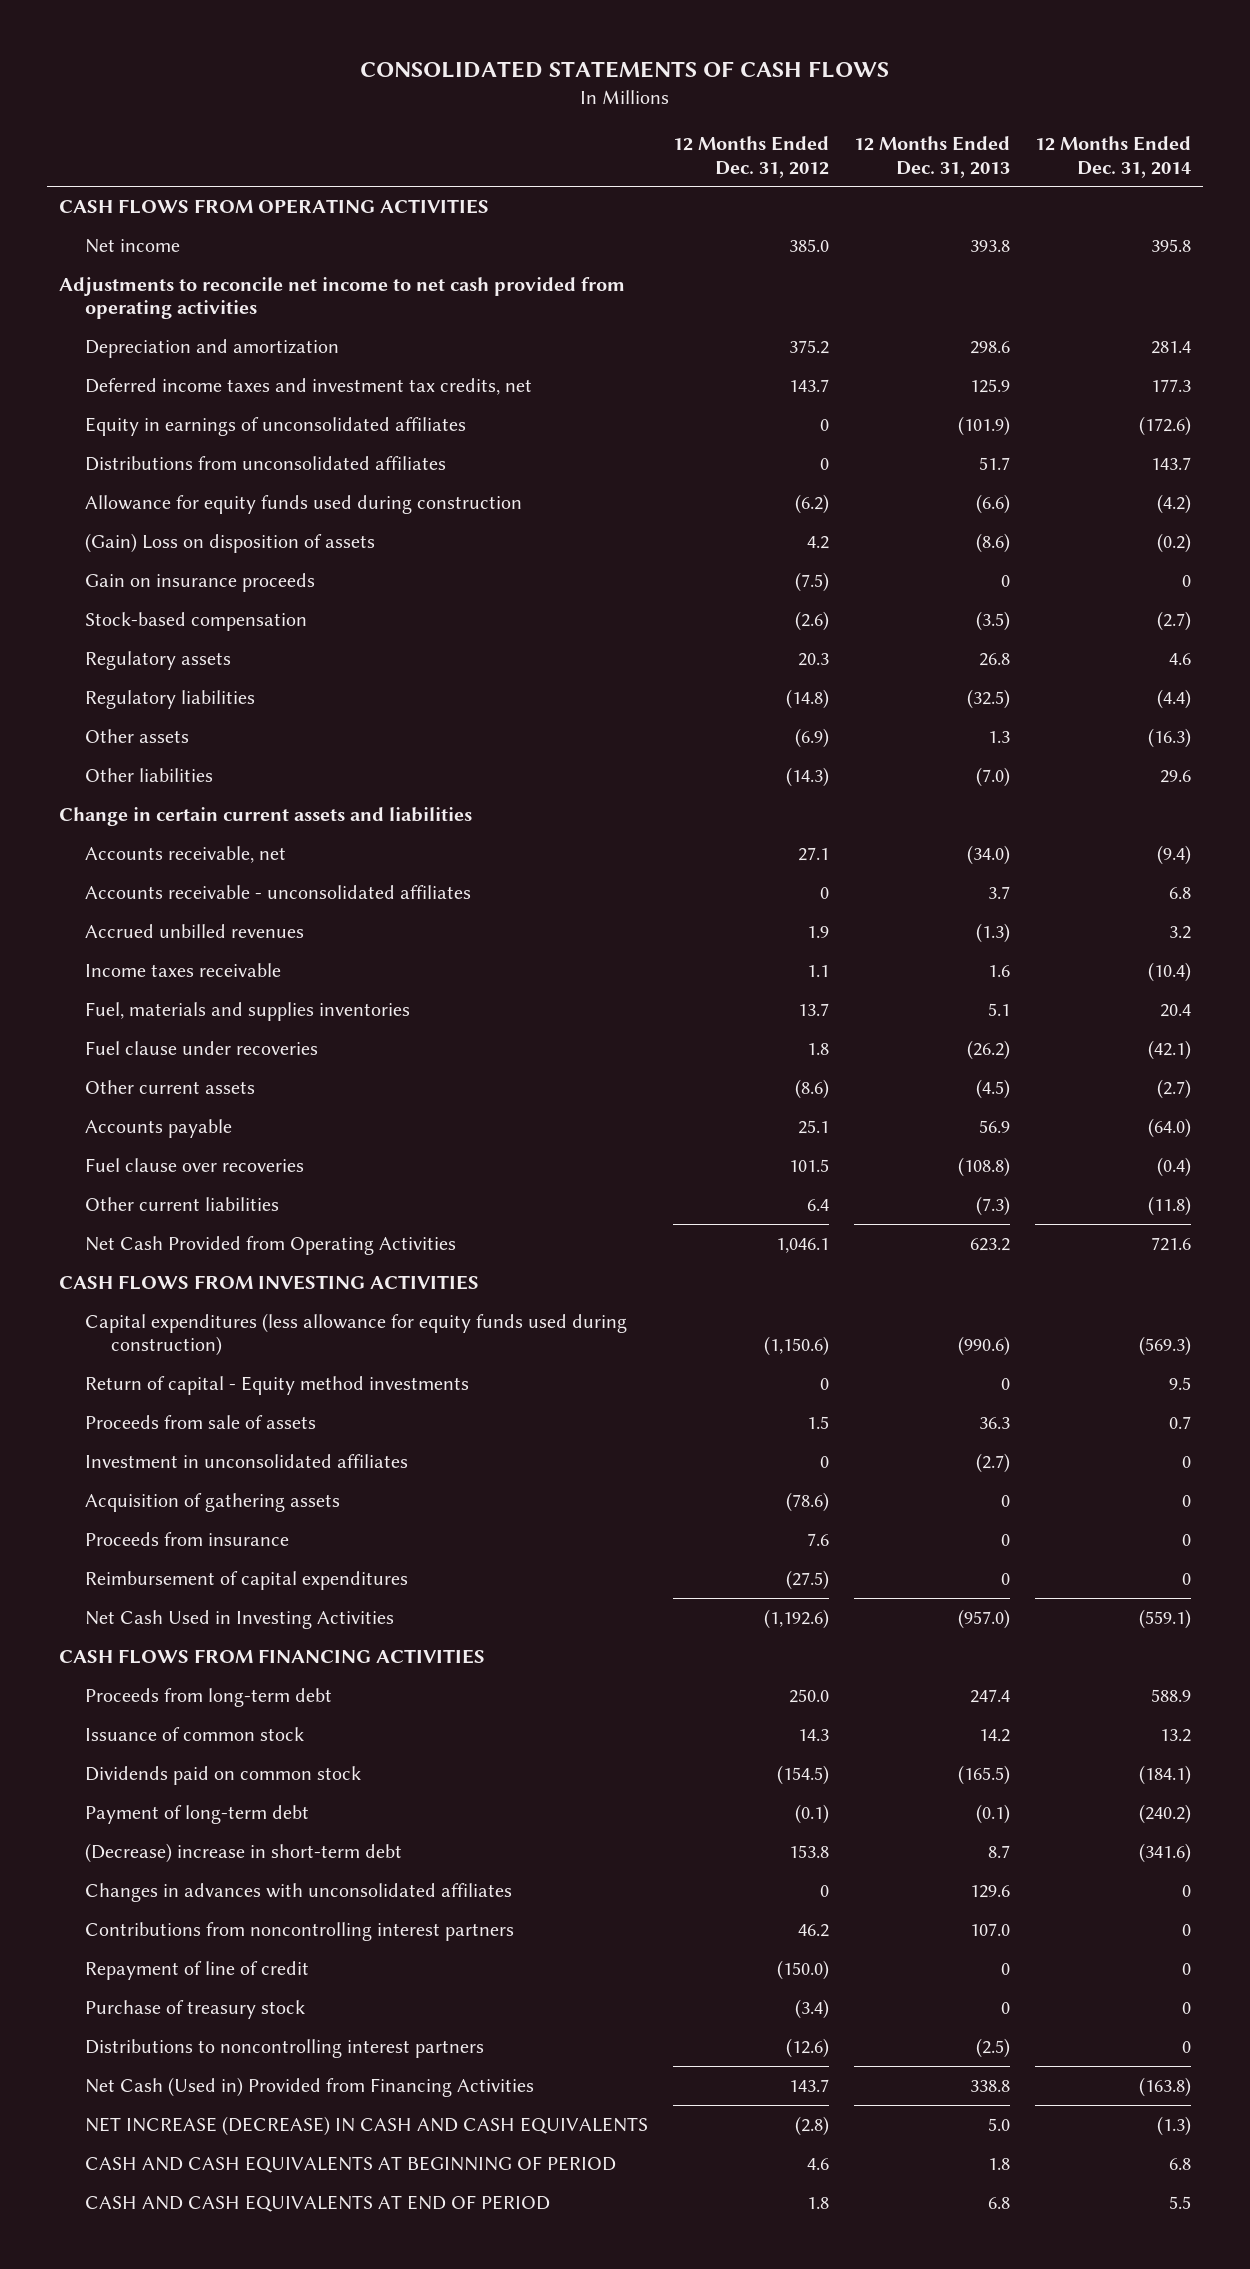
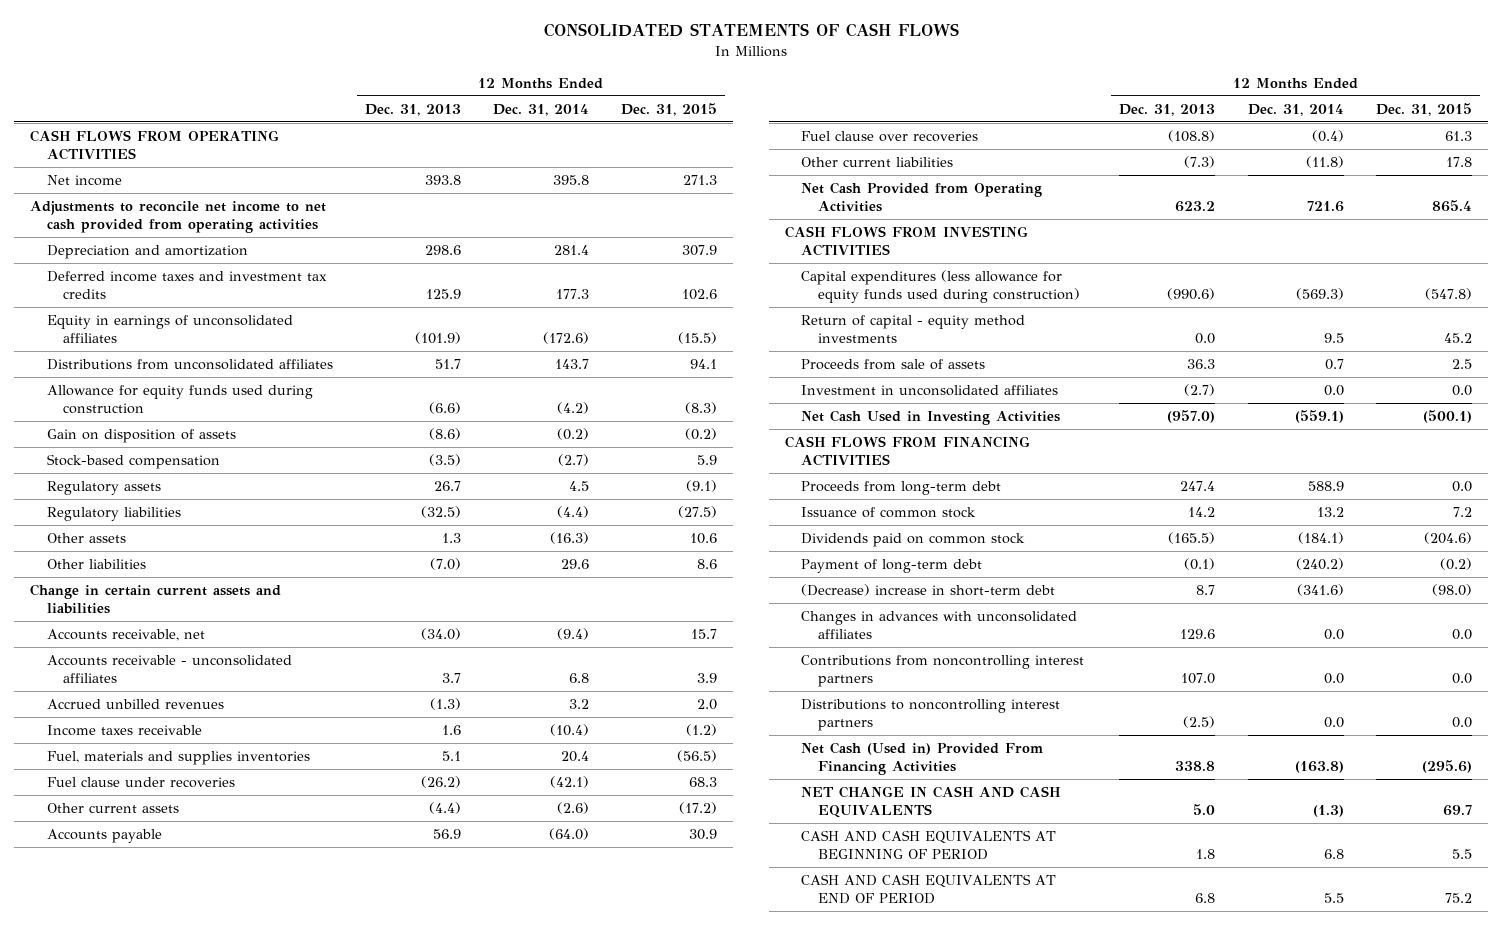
- | 12 Months Ended Dec. 31, 2012 | 12 Months Ended Dec. 31, 2013 | 12 Months Ended Dec. 31, 2014
+ | 12 Months Ended Dec. 31, 2013 | 12 Months Ended Dec. 31, 2014 | 12 Months Ended Dec. 31, 2015
- Deferred income taxes and investment tax credits, net | 143.7 | 125.9 | 177.3
+ Deferred income taxes and investment tax credits | 125.9 | 177.3 | 102.6
- (Gain) Loss on disposition of assets | 4.2 | (8.6) | (0.2)
- Gain on insurance proceeds | (7.5) | 0 | 0
+ Gain on disposition of assets | (8.6) | (0.2) | (0.2)
- Regulatory assets | 20.3 | 26.8 | 4.6
+ Regulatory assets | 26.7 | 4.5 | (9.1)
- Other current assets | (8.6) | (4.5) | (2.7)
+ Other current assets | (4.4) | (2.6) | (17.2)
- Return of capital - Equity method investments | 0 | 0 | 9.5
+ Return of capital - equity method investments | 0.0 | 9.5 | 45.2
- Investment in unconsolidated affiliates | 0 | (2.7) | 0
- Acquisition of gathering assets | (78.6) | 0 | 0
- Proceeds from insurance | 7.6 | 0 | 0
- Reimbursement of capital expenditures | (27.5) | 0 | 0
+ Investment in unconsolidated affiliates | (2.7) | 0.0 | 0.0
- Changes in advances with unconsolidated affiliates | 0 | 129.6 | 0
- Contributions from noncontrolling interest partners | 46.2 | 107.0 | 0
- Repayment of line of credit | (150.0) | 0 | 0
- Purchase of treasury stock | (3.4) | 0 | 0
- Distributions to noncontrolling interest partners | (12.6) | (2.5) | 0
- Net Cash (Used in) Provided from Financing Activities | 143.7 | 338.8 | (163.8)
- NET INCREASE (DECREASE) IN CASH AND CASH EQUIVALENTS | (2.8) | 5.0 | (1.3)
+ Changes in advances with unconsolidated affiliates | 129.6 | 0.0 | 0.0
+ Contributions from noncontrolling interest partners | 107.0 | 0.0 | 0.0
+ Distributions to noncontrolling interest partners | (2.5) | 0.0 | 0.0
+ Net Cash (Used in) Provided From Financing Activities | 338.8 | (163.8) | (295.6)
+ NET CHANGE IN CASH AND CASH EQUIVALENTS | 5.0 | (1.3) | 69.7

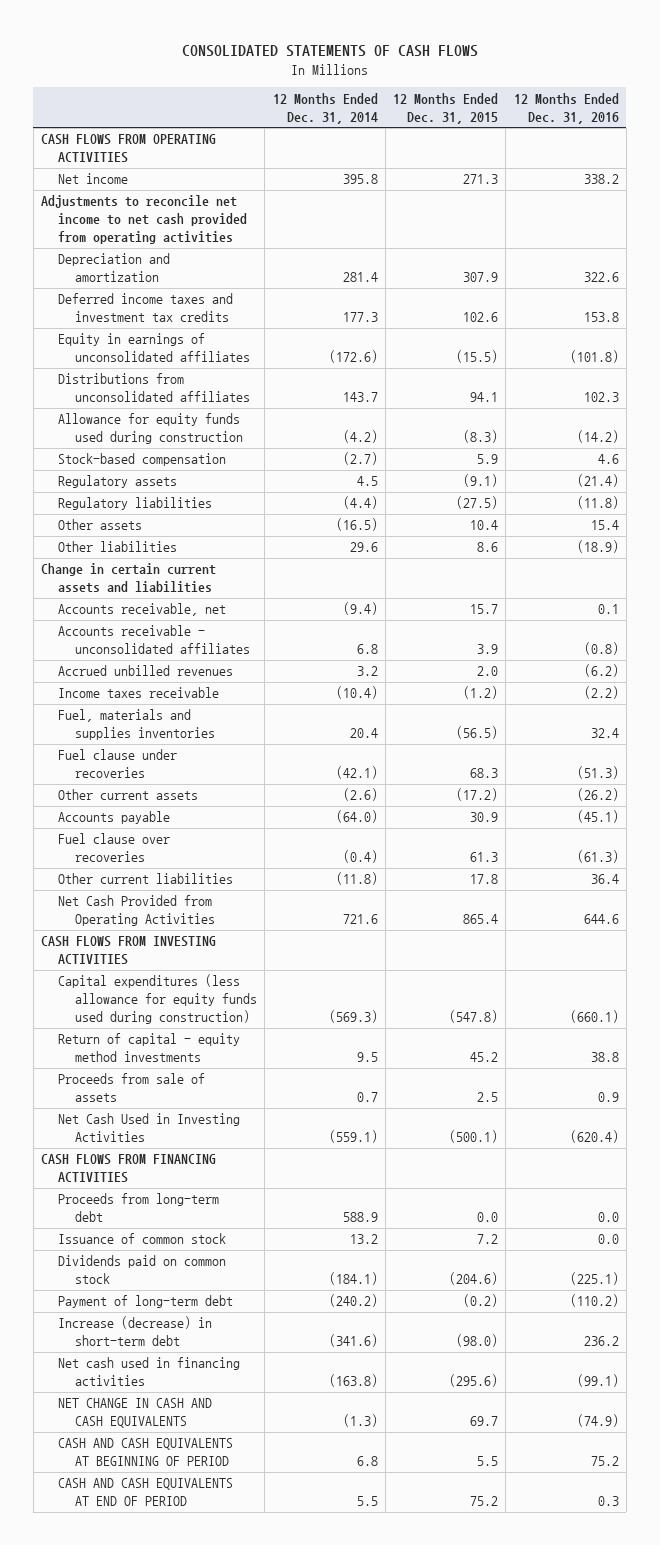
- | 12 Months Ended Dec. 31, 2013 | 12 Months Ended Dec. 31, 2014 | 12 Months Ended Dec. 31, 2015
+ | 12 Months Ended Dec. 31, 2014 | 12 Months Ended Dec. 31, 2015 | 12 Months Ended Dec. 31, 2016
- Gain on disposition of assets | (8.6) | (0.2) | (0.2)
- Other assets | 1.3 | (16.3) | 10.6
+ Other assets | (16.5) | 10.4 | 15.4
- Investment in unconsolidated affiliates | (2.7) | 0.0 | 0.0
- (Decrease) increase in short-term debt | 8.7 | (341.6) | (98.0)
- Changes in advances with unconsolidated affiliates | 129.6 | 0.0 | 0.0
- Contributions from noncontrolling interest partners | 107.0 | 0.0 | 0.0
- Distributions to noncontrolling interest partners | (2.5) | 0.0 | 0.0
- Net Cash (Used in) Provided From Financing Activities | 338.8 | (163.8) | (295.6)
+ Increase (decrease) in short-term debt | (341.6) | (98.0) | 236.2
+ Net cash used in financing activities | (163.8) | (295.6) | (99.1)

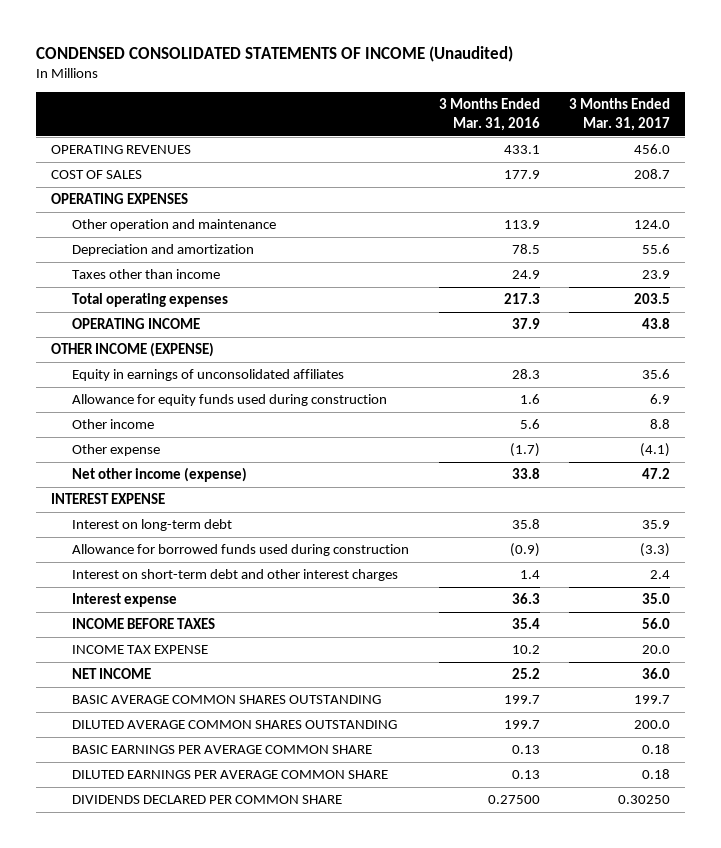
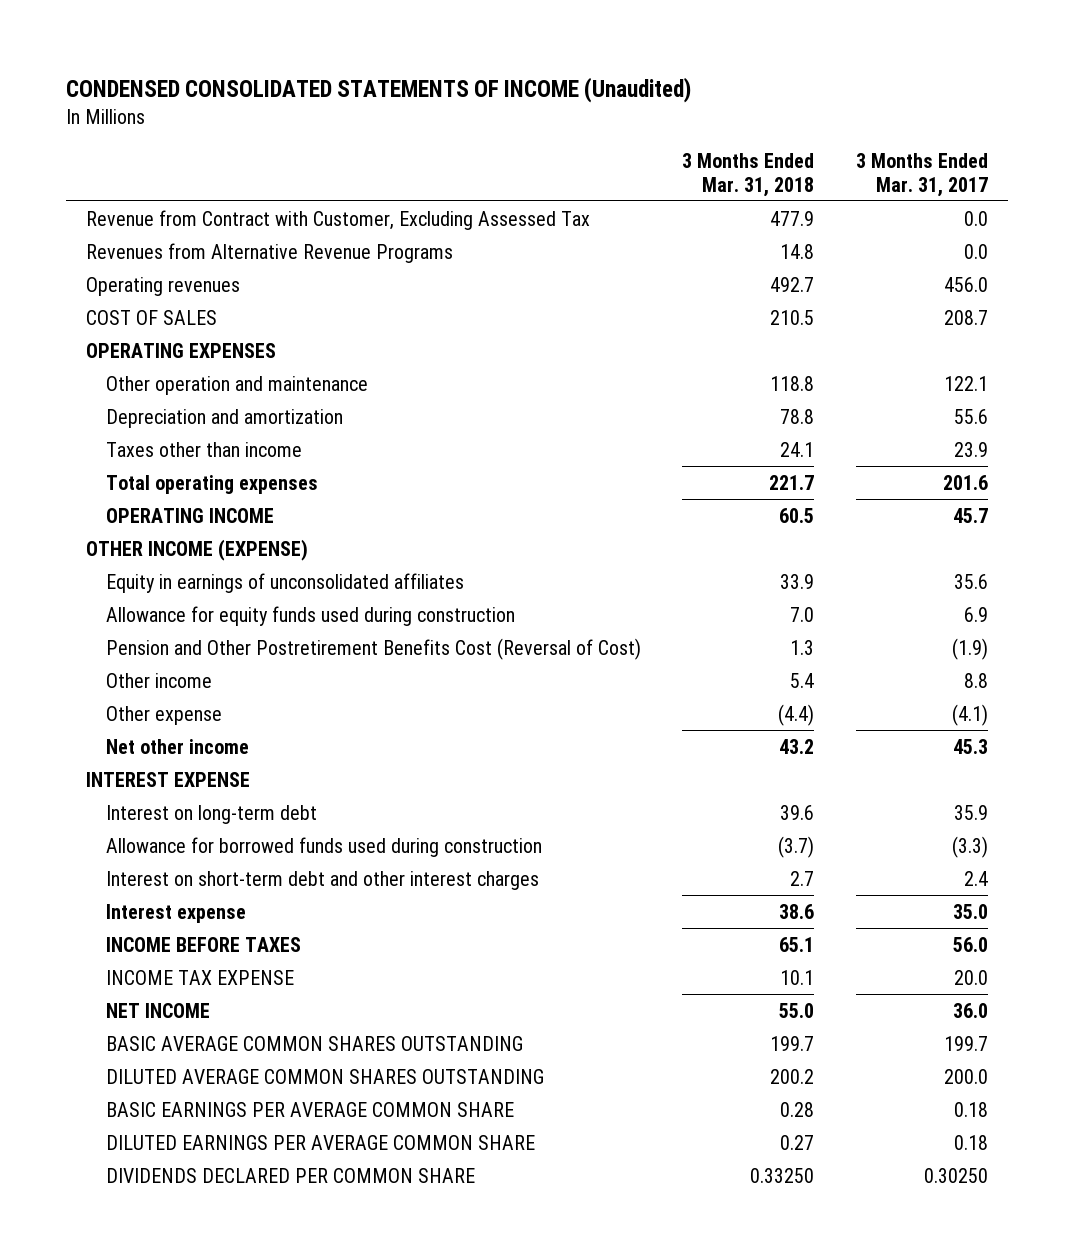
- | 3 Months Ended Mar. 31, 2016 | 3 Months Ended Mar. 31, 2017
+ | 3 Months Ended Mar. 31, 2018 | 3 Months Ended Mar. 31, 2017
- OPERATING REVENUES | 433.1 | 456.0
+ Revenue from Contract with Customer, Excluding Assessed Tax | 477.9 | 0.0
+ Revenues from Alternative Revenue Programs | 14.8 | 0.0
+ Operating revenues | 492.7 | 456.0
- Other operation and maintenance | 113.9 | 124.0
+ Other operation and maintenance | 118.8 | 122.1
- Total operating expenses | 217.3 | 203.5
- OPERATING INCOME | 37.9 | 43.8
+ Total operating expenses | 221.7 | 201.6
+ OPERATING INCOME | 60.5 | 45.7
+ Pension and Other Postretirement Benefits Cost (Reversal of Cost) | 1.3 | (1.9)
- Net other income (expense) | 33.8 | 47.2
+ Net other income | 43.2 | 45.3

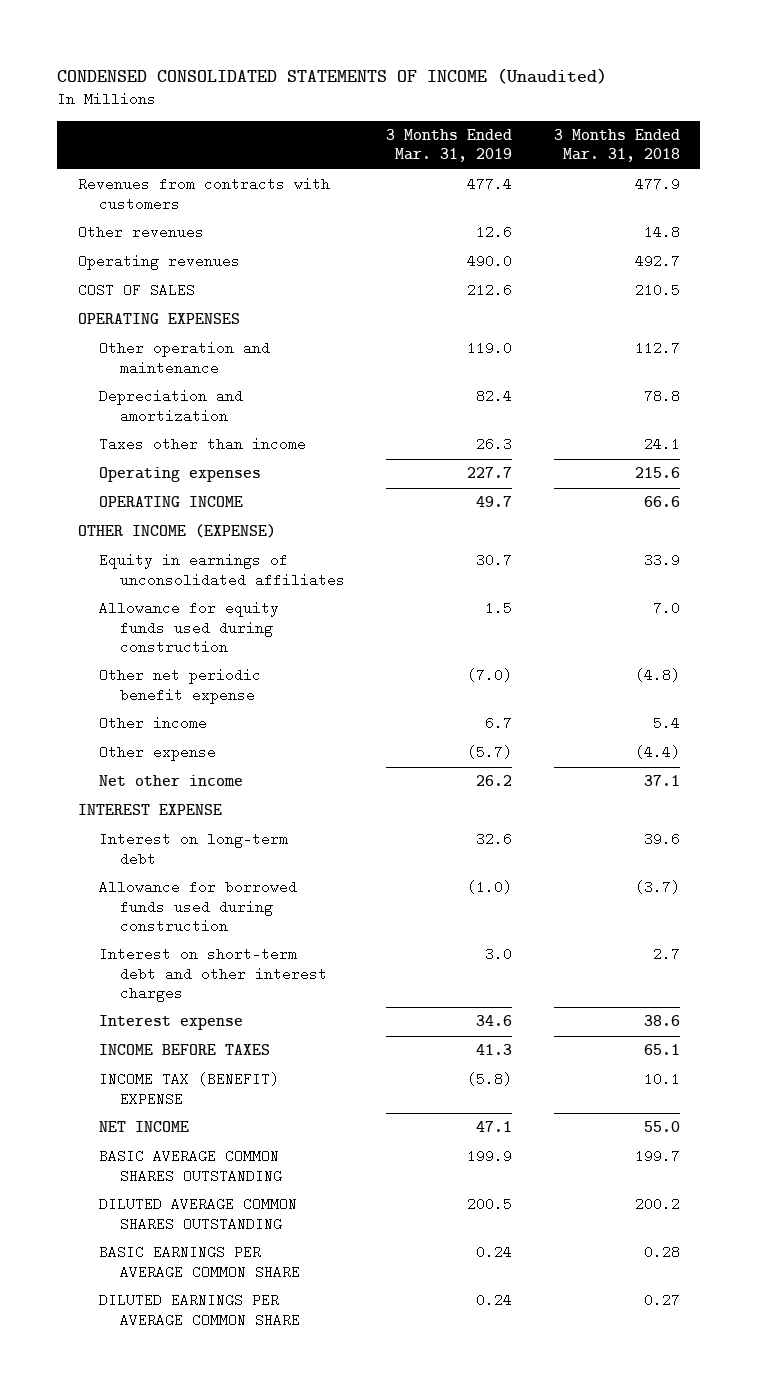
- | 3 Months Ended Mar. 31, 2018 | 3 Months Ended Mar. 31, 2017
+ | 3 Months Ended Mar. 31, 2019 | 3 Months Ended Mar. 31, 2018
- Revenue from Contract with Customer, Excluding Assessed Tax | 477.9 | 0.0
- Revenues from Alternative Revenue Programs | 14.8 | 0.0
+ Revenues from contracts with customers | 477.4 | 477.9
+ Other revenues | 12.6 | 14.8
- Other operation and maintenance | 118.8 | 122.1
+ Other operation and maintenance | 119.0 | 112.7
- Total operating expenses | 221.7 | 201.6
- OPERATING INCOME | 60.5 | 45.7
+ Operating expenses | 227.7 | 215.6
+ OPERATING INCOME | 49.7 | 66.6
- Pension and Other Postretirement Benefits Cost (Reversal of Cost) | 1.3 | (1.9)
+ Other net periodic benefit expense | (7.0) | (4.8)
- Net other income | 43.2 | 45.3
+ Net other income | 26.2 | 37.1
- INCOME TAX EXPENSE | 10.1 | 20.0
+ INCOME TAX (BENEFIT) EXPENSE | (5.8) | 10.1
- DIVIDENDS DECLARED PER COMMON SHARE | 0.33250 | 0.30250

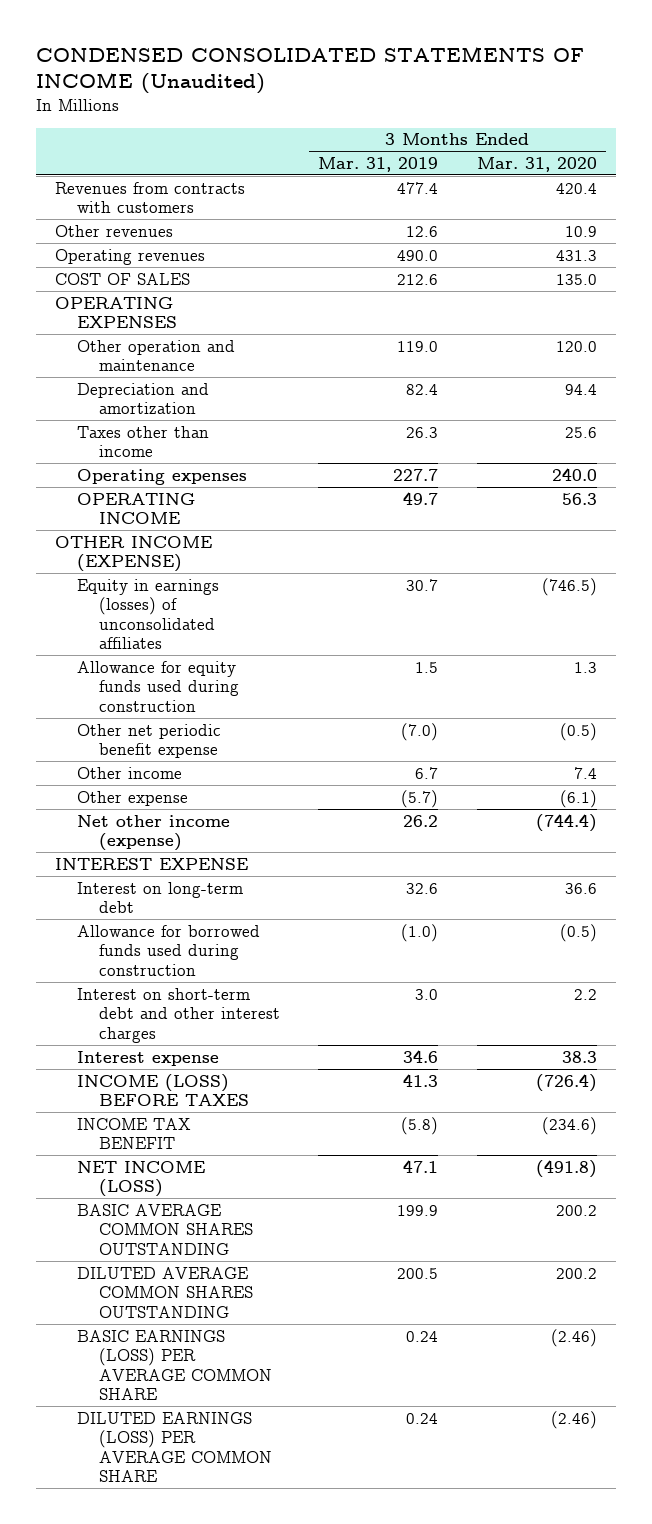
- | 3 Months Ended Mar. 31, 2019 | 3 Months Ended Mar. 31, 2018
+ | 3 Months Ended Mar. 31, 2019 | 3 Months Ended Mar. 31, 2020
- Equity in earnings of unconsolidated affiliates | 30.7 | 33.9
+ Equity in earnings (losses) of unconsolidated affiliates | 30.7 | (746.5)
- Net other income | 26.2 | 37.1
+ Net other income (expense) | 26.2 | (744.4)
- INCOME BEFORE TAXES | 41.3 | 65.1
- INCOME TAX (BENEFIT) EXPENSE | (5.8) | 10.1
- NET INCOME | 47.1 | 55.0
+ INCOME (LOSS) BEFORE TAXES | 41.3 | (726.4)
+ INCOME TAX BENEFIT | (5.8) | (234.6)
+ NET INCOME (LOSS) | 47.1 | (491.8)
- BASIC EARNINGS PER AVERAGE COMMON SHARE | 0.24 | 0.28
- DILUTED EARNINGS PER AVERAGE COMMON SHARE | 0.24 | 0.27
+ BASIC EARNINGS (LOSS) PER AVERAGE COMMON SHARE | 0.24 | (2.46)
+ DILUTED EARNINGS (LOSS) PER AVERAGE COMMON SHARE | 0.24 | (2.46)

